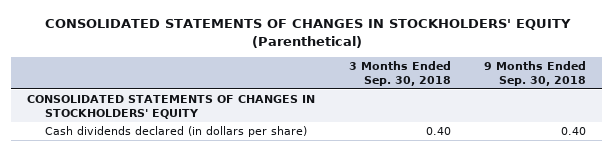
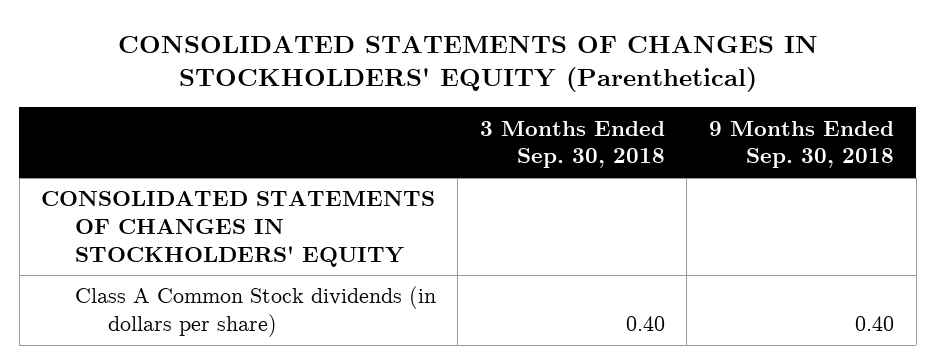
- Cash dividends declared (in dollars per share) | 0.40 | 0.40
+ Class A Common Stock dividends (in dollars per share) | 0.40 | 0.40

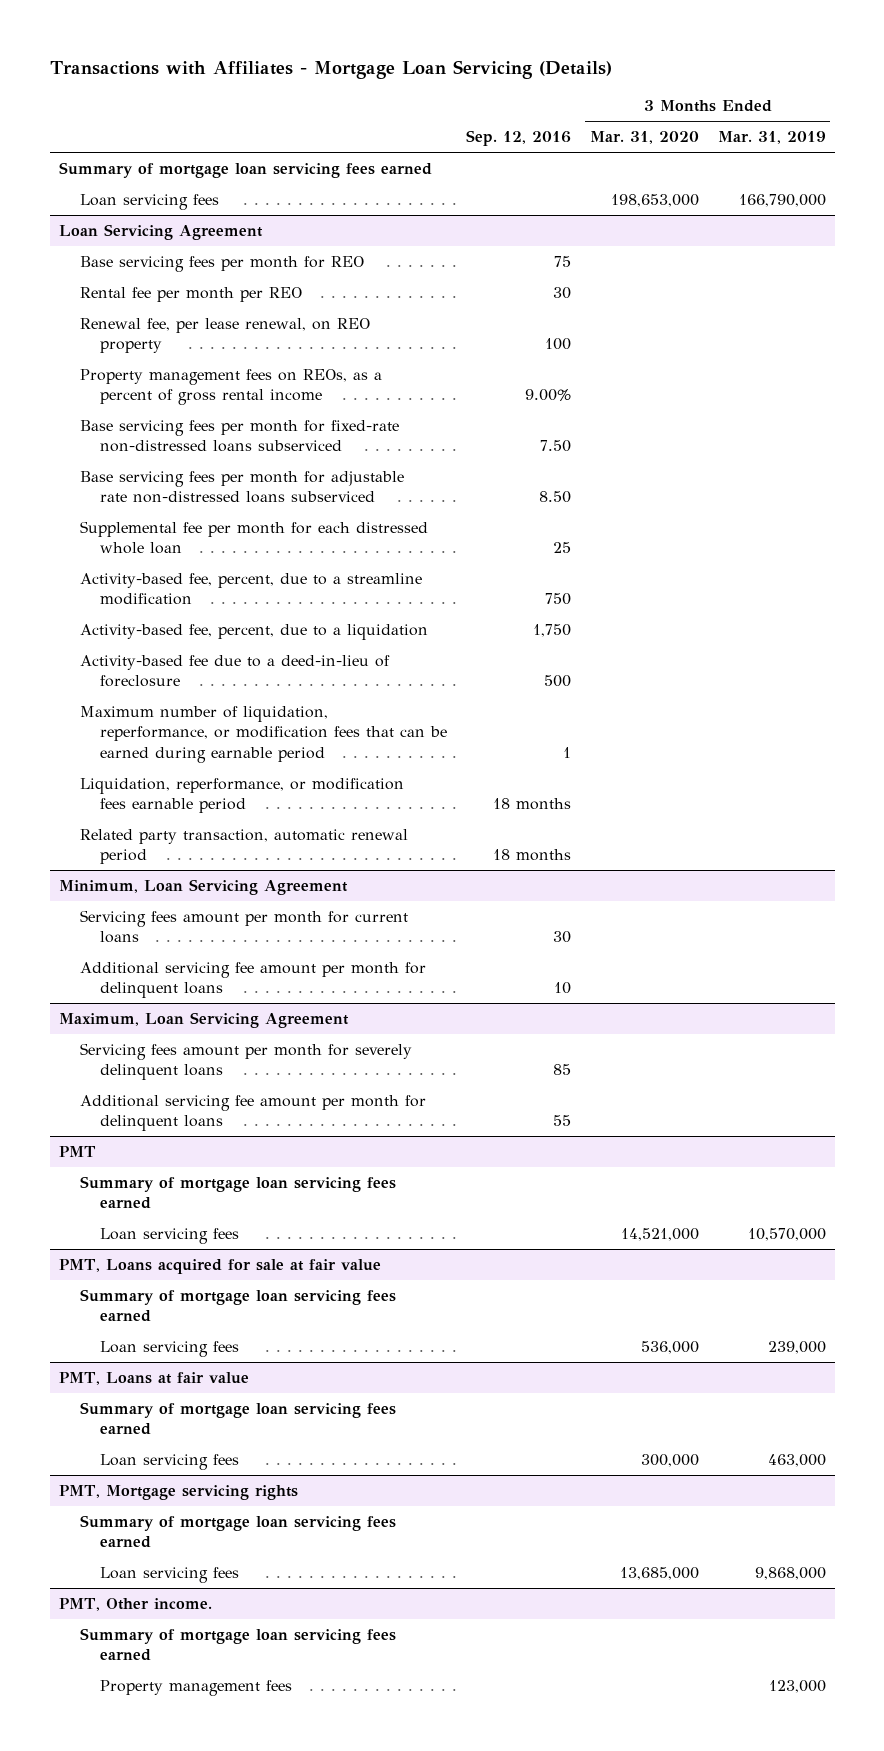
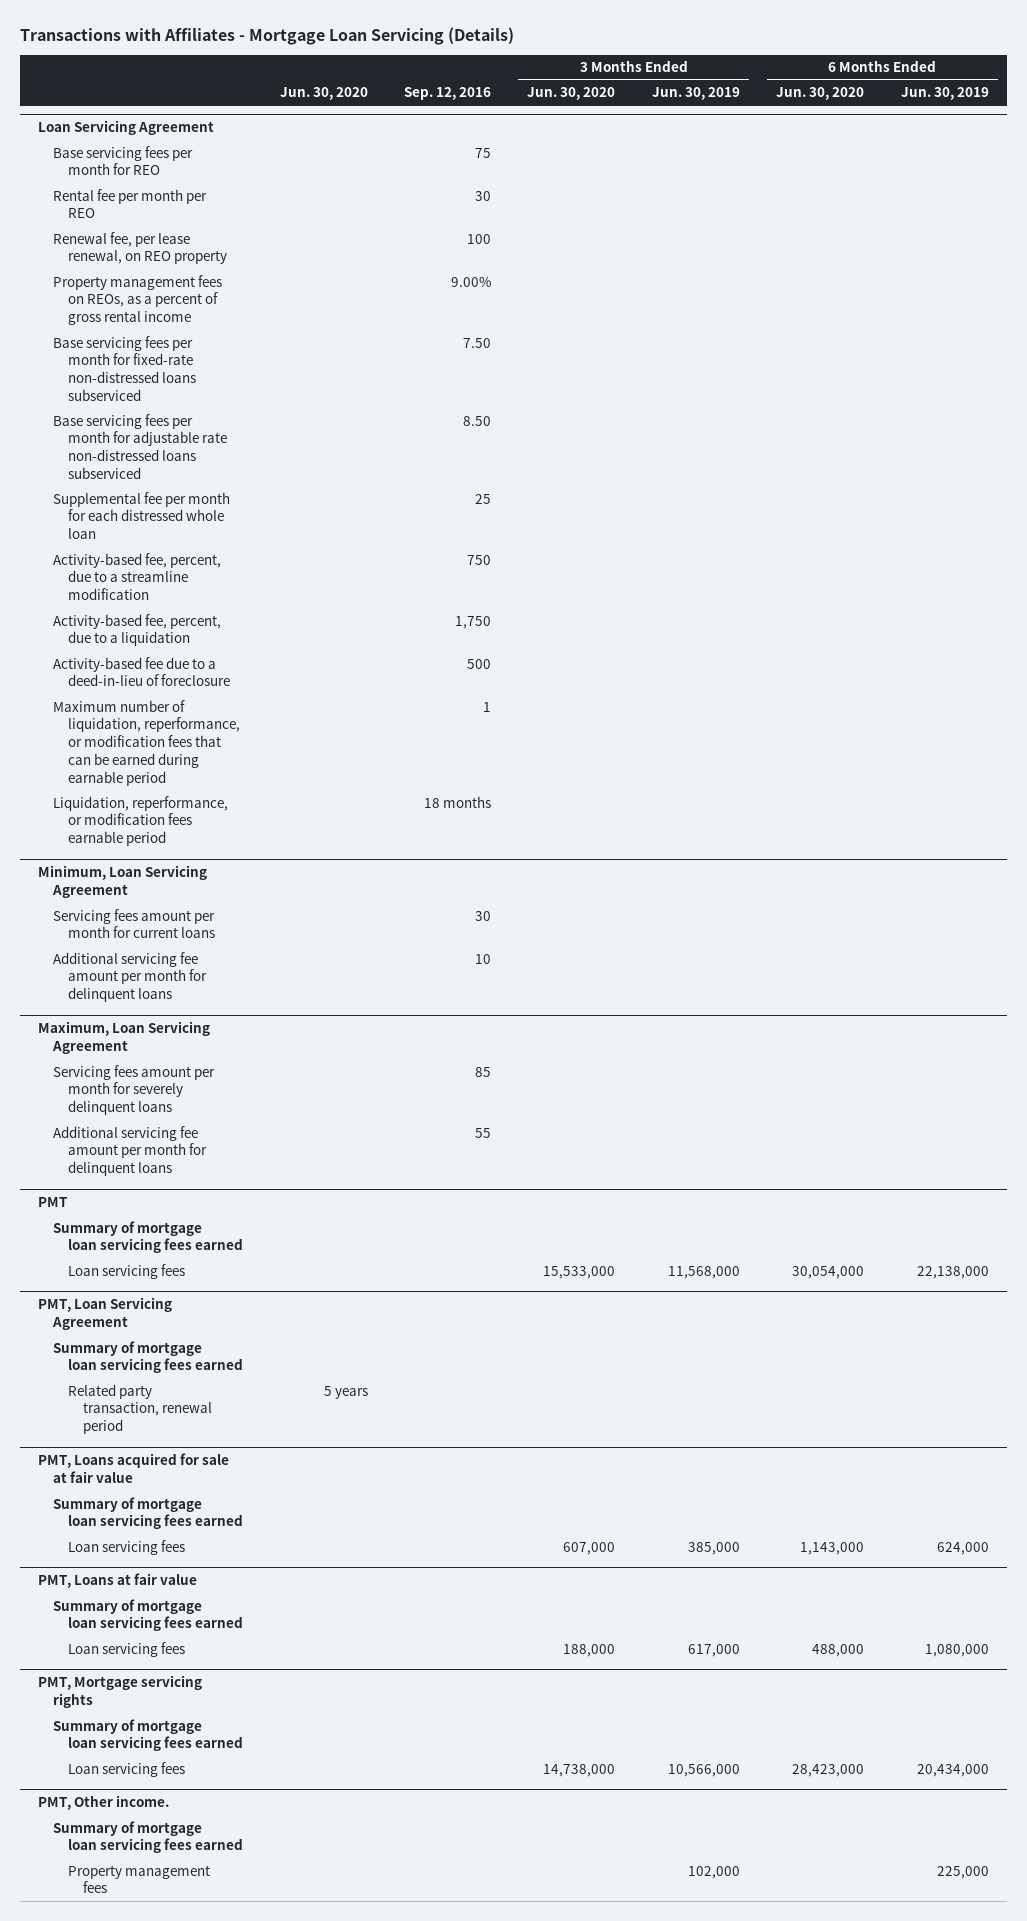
- | Sep. 12, 2016 | 3 Months Ended Mar. 31, 2020 | 3 Months Ended Mar. 31, 2019
+ | Jun. 30, 2020 | Sep. 12, 2016 | 3 Months Ended Jun. 30, 2020 | 3 Months Ended Jun. 30, 2019 | 6 Months Ended Jun. 30, 2020 | 6 Months Ended Jun. 30, 2019
- Summary of mortgage loan servicing fees earned
- Loan servicing fees | | 198,653,000 | 166,790,000
@ Loan Servicing Agreement
- Related party transaction, automatic renewal period | 18 months | |
+ PMT, Loan Servicing Agreement
+ Summary of mortgage loan servicing fees earned
+ Related party transaction, renewal period | 5 years | | | | |

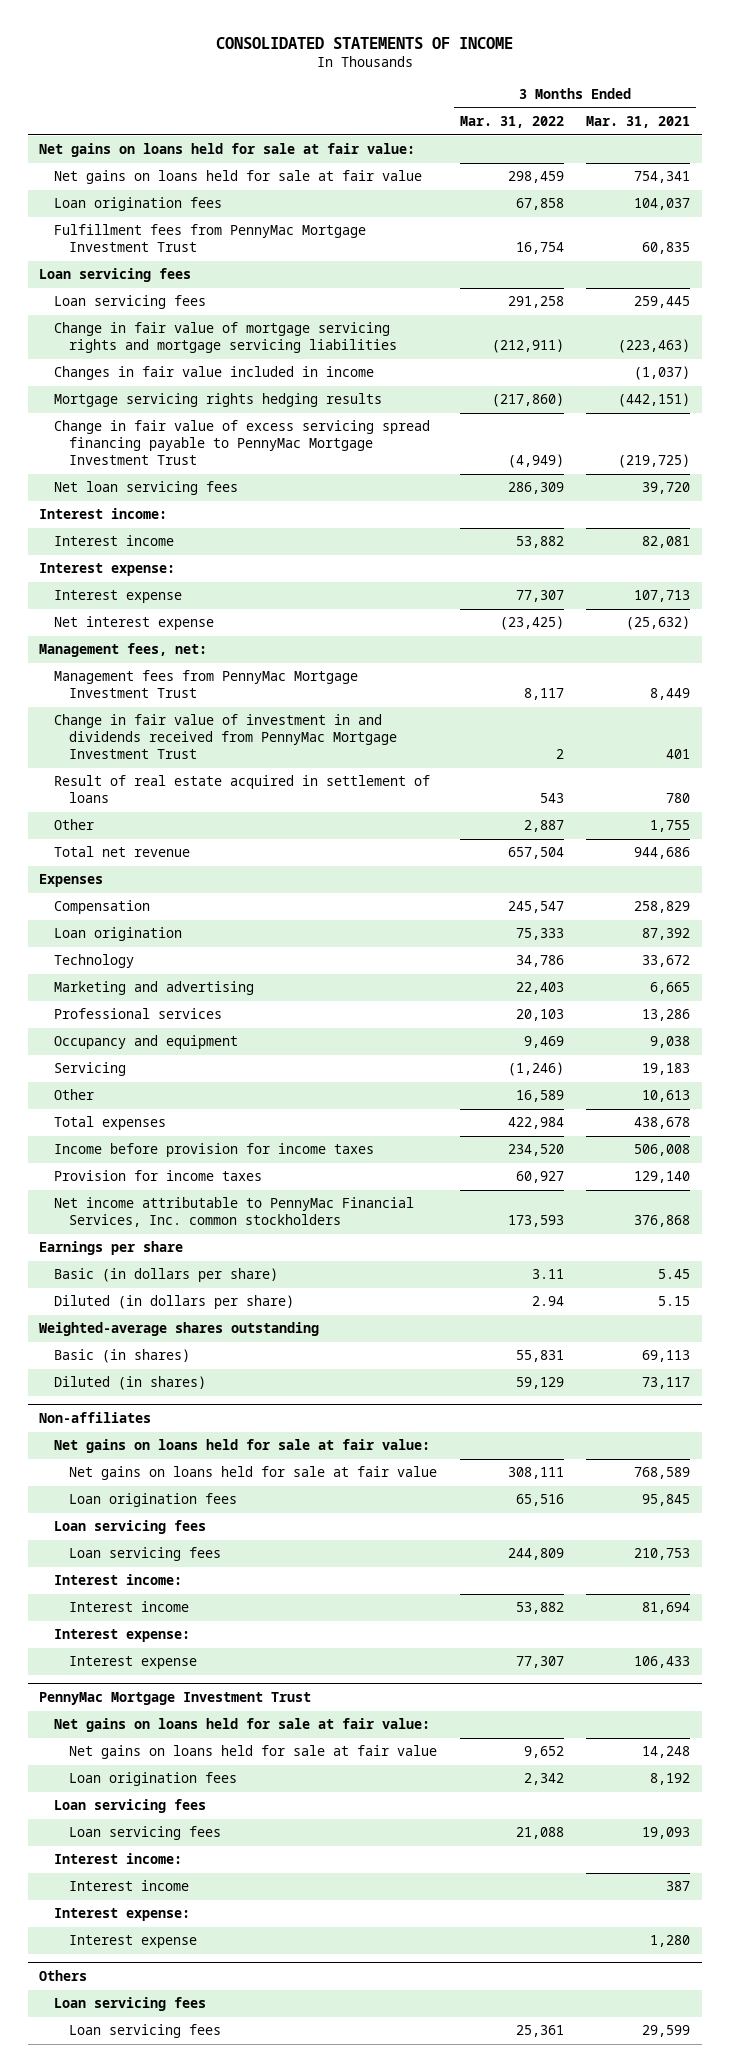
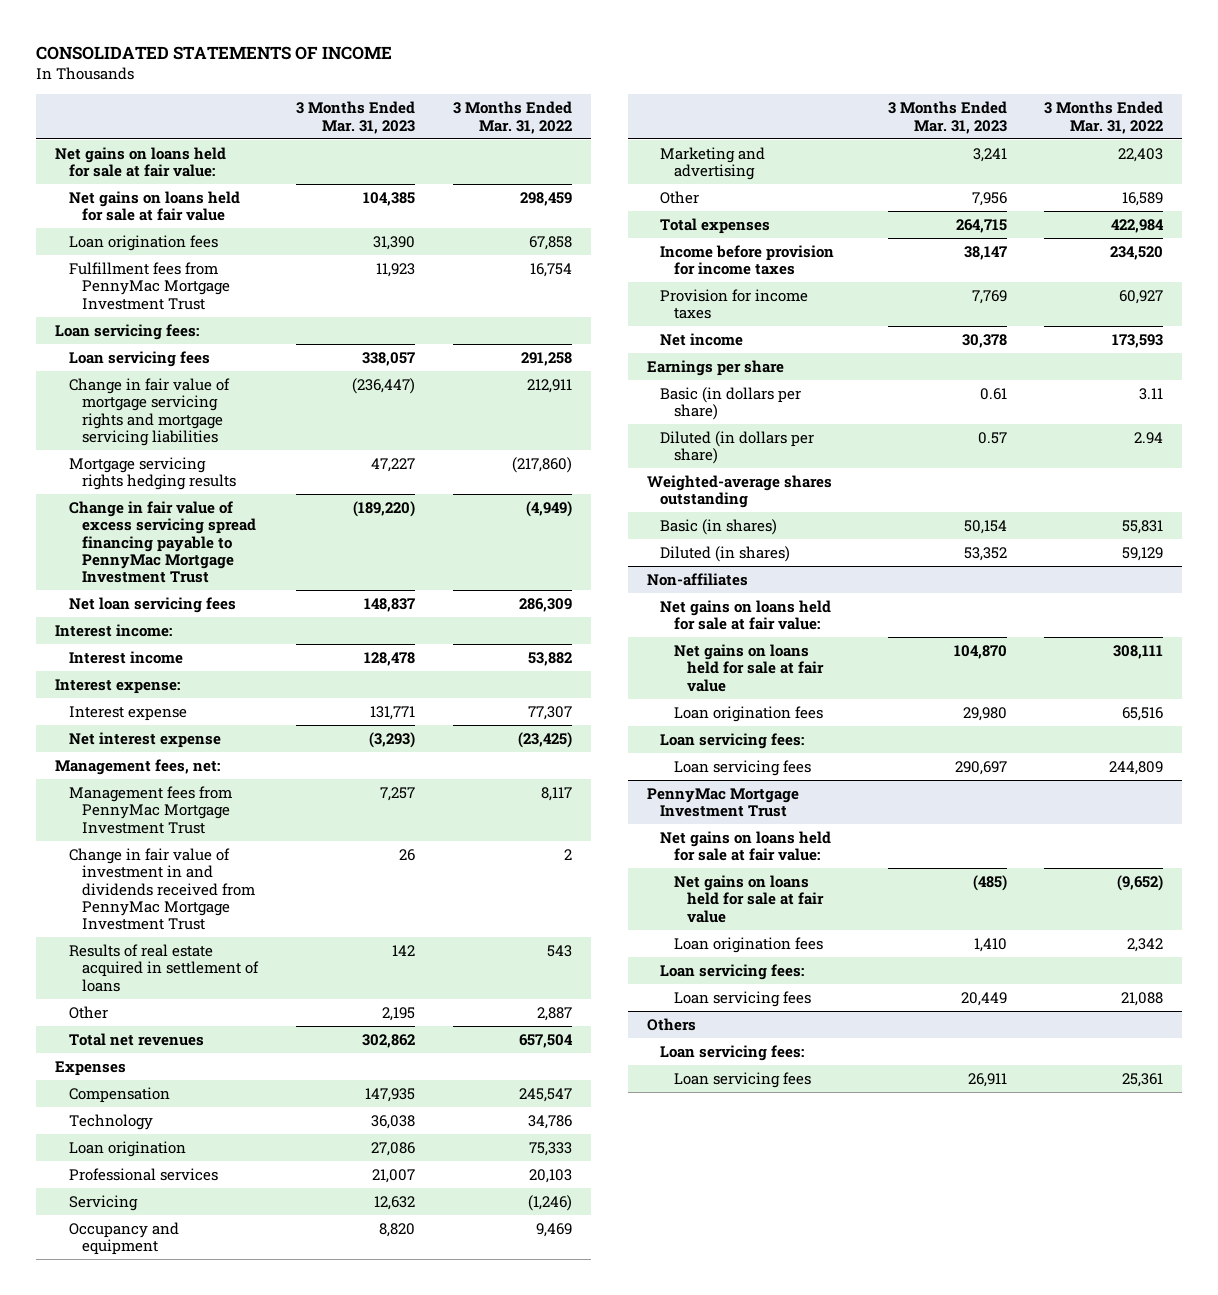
- | 3 Months Ended Mar. 31, 2022 | 3 Months Ended Mar. 31, 2021
+ | 3 Months Ended Mar. 31, 2023 | 3 Months Ended Mar. 31, 2022
- Loan servicing fees
+ Loan servicing fees:
- Change in fair value of mortgage servicing rights and mortgage servicing liabilities | (212,911) | (223,463)
- Changes in fair value included in income | | (1,037)
+ Change in fair value of mortgage servicing rights and mortgage servicing liabilities | (236,447) | 212,911
- Result of real estate acquired in settlement of loans | 543 | 780
+ Results of real estate acquired in settlement of loans | 142 | 543
- Total net revenue | 657,504 | 944,686
+ Total net revenues | 302,862 | 657,504
moved down: Loan origination | 27,086 | 75,333
moved down: Occupancy and equipment | 8,820 | 9,469
moved down: Marketing and advertising | 3,241 | 22,403
- Net income attributable to PennyMac Financial Services, Inc. common stockholders | 173,593 | 376,868
+ Net income | 30,378 | 173,593
@ Non-affiliates
- Loan servicing fees
+ Loan servicing fees:
- Interest income:
- Interest income | 53,882 | 81,694
- Interest expense:
- Interest expense | 77,307 | 106,433
@ PennyMac Mortgage Investment Trust
- Net gains on loans held for sale at fair value | 9,652 | 14,248
+ Net gains on loans held for sale at fair value | (485) | (9,652)
- Loan servicing fees
+ Loan servicing fees:
- Interest income:
- Interest income | | 387
- Interest expense:
- Interest expense | | 1,280
@ Others
- Loan servicing fees
+ Loan servicing fees:

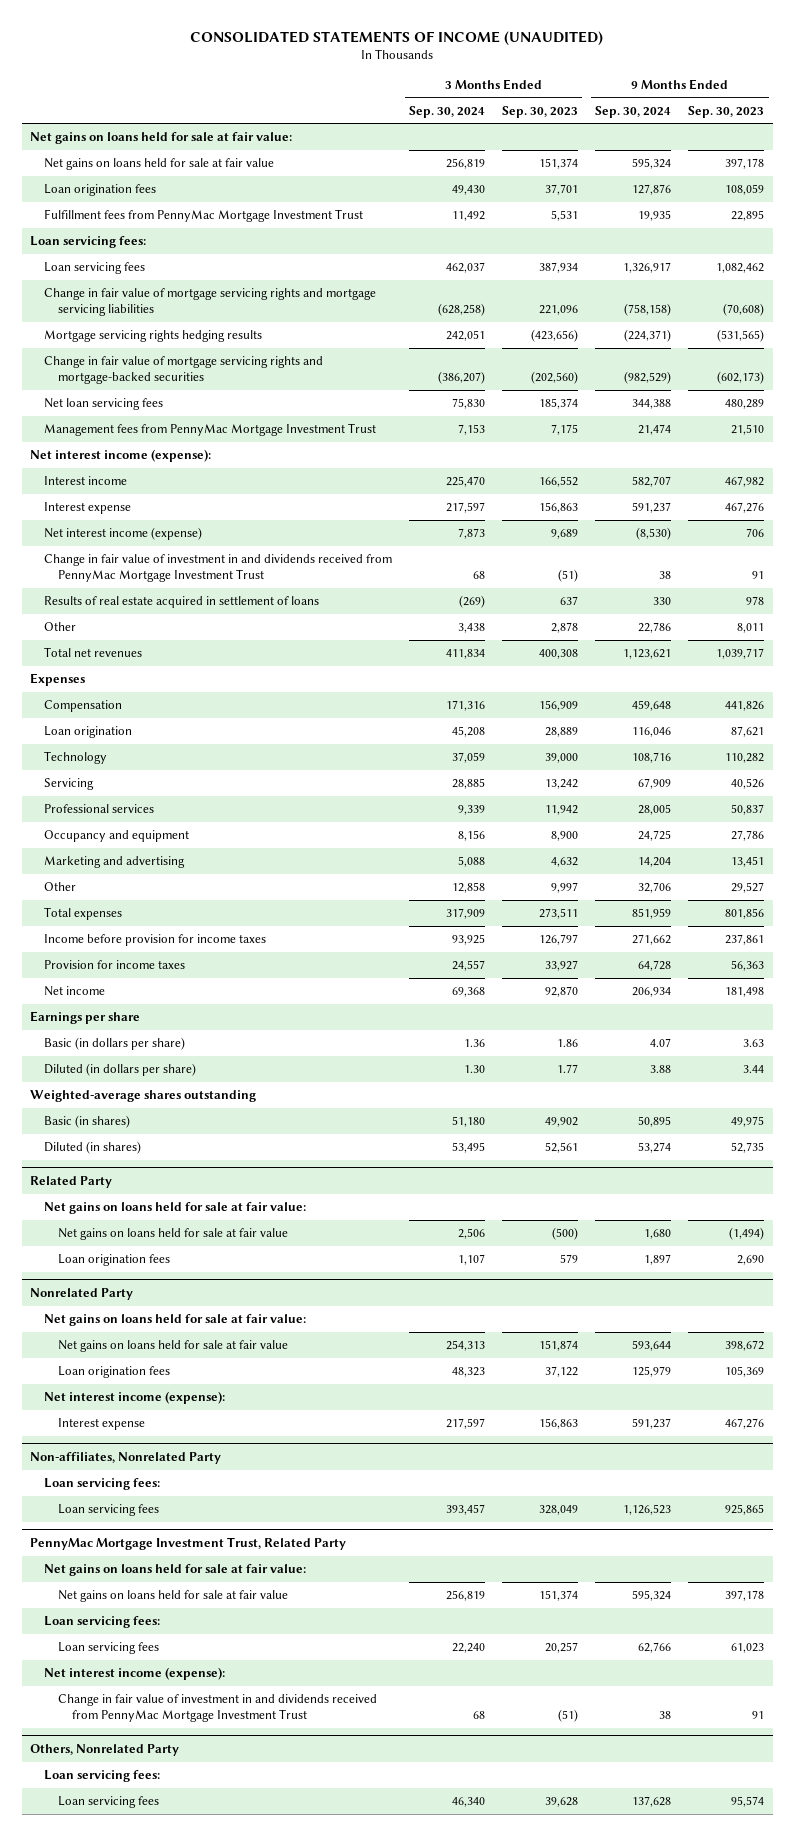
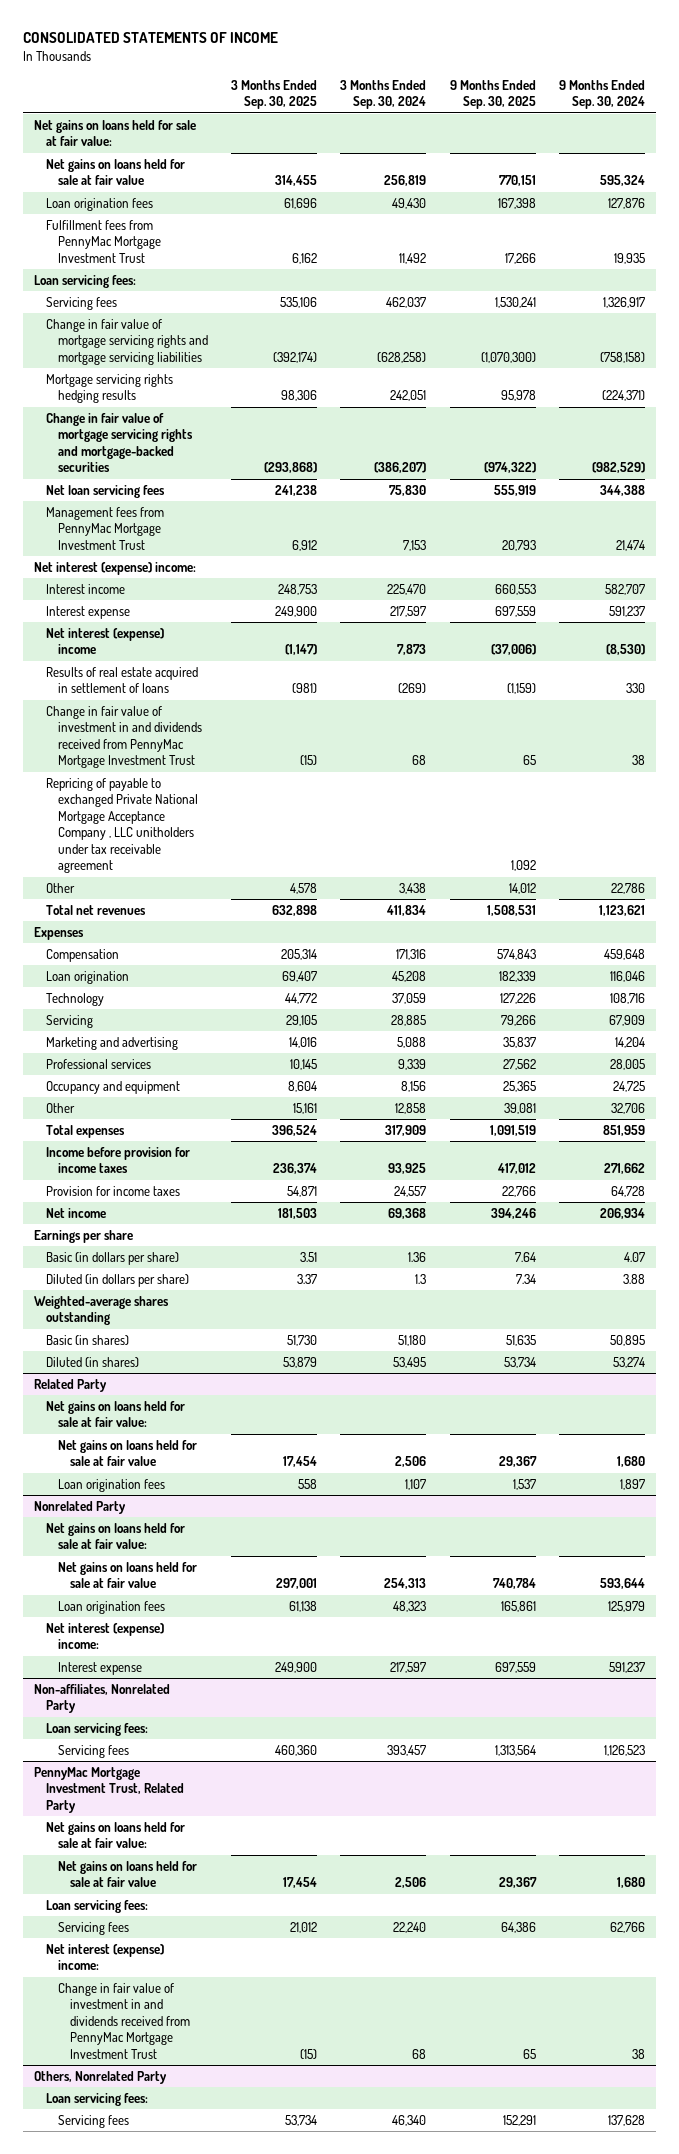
- CONSOLIDATED STATEMENTS OF INCOME (UNAUDITED)
+ CONSOLIDATED STATEMENTS OF INCOME
- | 3 Months Ended Sep. 30, 2024 | 3 Months Ended Sep. 30, 2023 | 9 Months Ended Sep. 30, 2024 | 9 Months Ended Sep. 30, 2023
+ | 3 Months Ended Sep. 30, 2025 | 3 Months Ended Sep. 30, 2024 | 9 Months Ended Sep. 30, 2025 | 9 Months Ended Sep. 30, 2024
- Loan servicing fees | 462,037 | 387,934 | 1,326,917 | 1,082,462
+ Servicing fees | 535,106 | 462,037 | 1,530,241 | 1,326,917
- Net interest income (expense):
+ Net interest (expense) income:
- Net interest income (expense) | 7,873 | 9,689 | (8,530) | 706
+ Net interest (expense) income | (1,147) | 7,873 | (37,006) | (8,530)
moved down: Change in fair value of investment in and dividends received from PennyMac Mortgage Investment Trust | (15) | 68 | 65 | 38
+ Repricing of payable to exchanged Private National Mortgage Acceptance Company , LLC unitholders under tax receivable agreement | | | 1,092 |
moved up: Marketing and advertising | 14,016 | 5,088 | 35,837 | 14,204
- Diluted (in dollars per share) | 1.30 | 1.77 | 3.88 | 3.44
+ Diluted (in dollars per share) | 3.37 | 1.3 | 7.34 | 3.88
@ Nonrelated Party
- Net interest income (expense):
+ Net interest (expense) income:
@ Non-affiliates, Nonrelated Party
- Loan servicing fees | 393,457 | 328,049 | 1,126,523 | 925,865
+ Servicing fees | 460,360 | 393,457 | 1,313,564 | 1,126,523
@ PennyMac Mortgage Investment Trust, Related Party
- Net gains on loans held for sale at fair value | 256,819 | 151,374 | 595,324 | 397,178
+ Net gains on loans held for sale at fair value | 17,454 | 2,506 | 29,367 | 1,680
- Loan servicing fees | 22,240 | 20,257 | 62,766 | 61,023
- Net interest income (expense):
+ Servicing fees | 21,012 | 22,240 | 64,386 | 62,766
+ Net interest (expense) income:
@ Others, Nonrelated Party
- Loan servicing fees | 46,340 | 39,628 | 137,628 | 95,574
+ Servicing fees | 53,734 | 46,340 | 152,291 | 137,628

